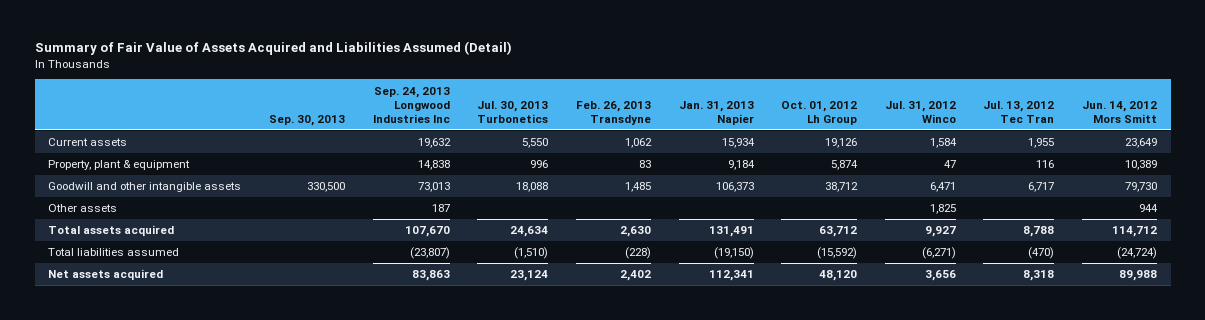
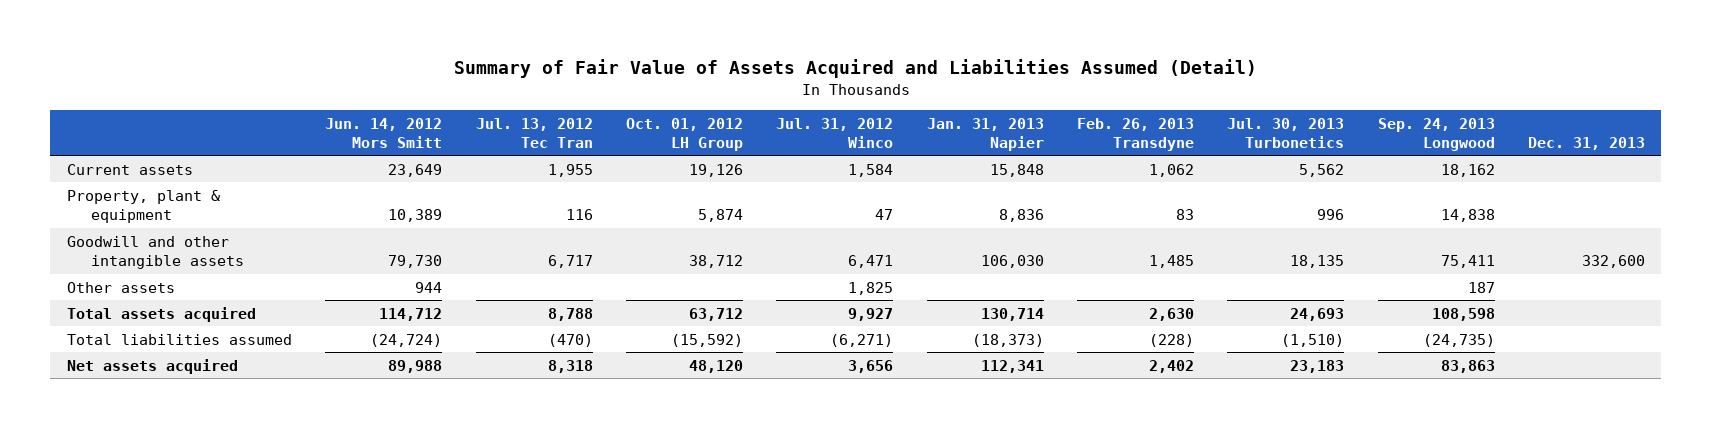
- | Sep. 30, 2013 | Sep. 24, 2013 Longwood Industries Inc | Jul. 30, 2013 Turbonetics | Feb. 26, 2013 Transdyne | Jan. 31, 2013 Napier | Oct. 01, 2012 Lh Group | Jul. 31, 2012 Winco | Jul. 13, 2012 Tec Tran | Jun. 14, 2012 Mors Smitt
+ | Jun. 14, 2012 Mors Smitt | Jul. 13, 2012 Tec Tran | Oct. 01, 2012 LH Group | Jul. 31, 2012 Winco | Jan. 31, 2013 Napier | Feb. 26, 2013 Transdyne | Jul. 30, 2013 Turbonetics | Sep. 24, 2013 Longwood | Dec. 31, 2013
- Current assets | | 19,632 | 5,550 | 1,062 | 15,934 | 19,126 | 1,584 | 1,955 | 23,649
- Property, plant & equipment | | 14,838 | 996 | 83 | 9,184 | 5,874 | 47 | 116 | 10,389
- Goodwill and other intangible assets | 330,500 | 73,013 | 18,088 | 1,485 | 106,373 | 38,712 | 6,471 | 6,717 | 79,730
+ Current assets | 23,649 | 1,955 | 19,126 | 1,584 | 15,848 | 1,062 | 5,562 | 18,162 |
+ Property, plant & equipment | 10,389 | 116 | 5,874 | 47 | 8,836 | 83 | 996 | 14,838 |
+ Goodwill and other intangible assets | 79,730 | 6,717 | 38,712 | 6,471 | 106,030 | 1,485 | 18,135 | 75,411 | 332,600
- Total assets acquired | | 107,670 | 24,634 | 2,630 | 131,491 | 63,712 | 9,927 | 8,788 | 114,712
- Total liabilities assumed | | (23,807) | (1,510) | (228) | (19,150) | (15,592) | (6,271) | (470) | (24,724)
- Net assets acquired | | 83,863 | 23,124 | 2,402 | 112,341 | 48,120 | 3,656 | 8,318 | 89,988
+ Total assets acquired | 114,712 | 8,788 | 63,712 | 9,927 | 130,714 | 2,630 | 24,693 | 108,598 |
+ Total liabilities assumed | (24,724) | (470) | (15,592) | (6,271) | (18,373) | (228) | (1,510) | (24,735) |
+ Net assets acquired | 89,988 | 8,318 | 48,120 | 3,656 | 112,341 | 2,402 | 23,183 | 83,863 |

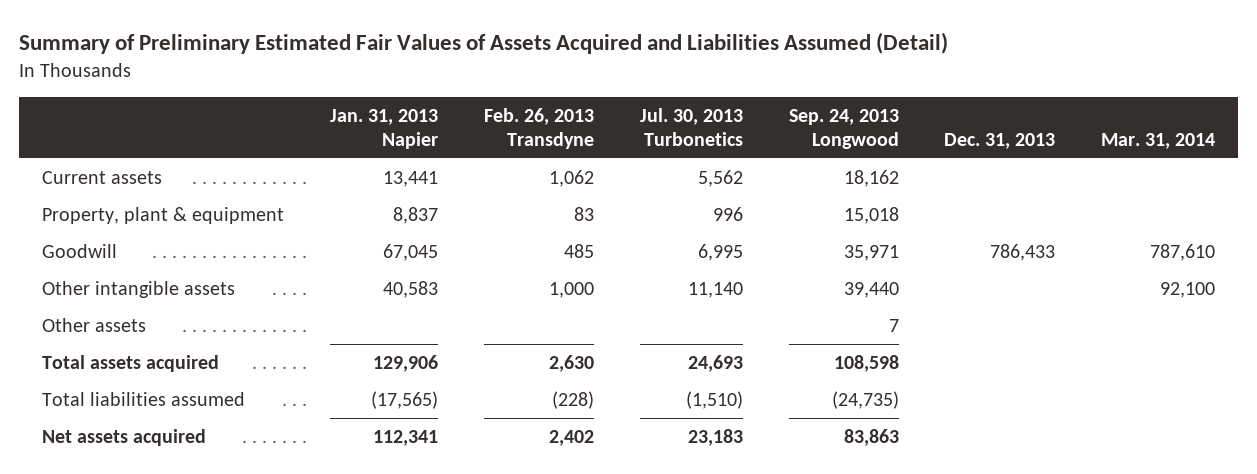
- Summary of Fair Value of Assets Acquired and Liabilities Assumed (Detail)
+ Summary of Preliminary Estimated Fair Values of Assets Acquired and Liabilities Assumed (Detail)
- | Jun. 14, 2012 Mors Smitt | Jul. 13, 2012 Tec Tran | Oct. 01, 2012 LH Group | Jul. 31, 2012 Winco | Jan. 31, 2013 Napier | Feb. 26, 2013 Transdyne | Jul. 30, 2013 Turbonetics | Sep. 24, 2013 Longwood | Dec. 31, 2013
+ | Jan. 31, 2013 Napier | Feb. 26, 2013 Transdyne | Jul. 30, 2013 Turbonetics | Sep. 24, 2013 Longwood | Dec. 31, 2013 | Mar. 31, 2014
- Current assets | 23,649 | 1,955 | 19,126 | 1,584 | 15,848 | 1,062 | 5,562 | 18,162 |
- Property, plant & equipment | 10,389 | 116 | 5,874 | 47 | 8,836 | 83 | 996 | 14,838 |
- Goodwill and other intangible assets | 79,730 | 6,717 | 38,712 | 6,471 | 106,030 | 1,485 | 18,135 | 75,411 | 332,600
- Other assets | 944 | | | 1,825 | | | | 187 |
- Total assets acquired | 114,712 | 8,788 | 63,712 | 9,927 | 130,714 | 2,630 | 24,693 | 108,598 |
- Total liabilities assumed | (24,724) | (470) | (15,592) | (6,271) | (18,373) | (228) | (1,510) | (24,735) |
+ Current assets | 13,441 | 1,062 | 5,562 | 18,162 | |
+ Property, plant & equipment | 8,837 | 83 | 996 | 15,018 | |
+ Goodwill | 67,045 | 485 | 6,995 | 35,971 | 786,433 | 787,610
+ Other intangible assets | 40,583 | 1,000 | 11,140 | 39,440 | | 92,100
+ Other assets | | | | 7 | |
+ Total assets acquired | 129,906 | 2,630 | 24,693 | 108,598 | |
+ Total liabilities assumed | (17,565) | (228) | (1,510) | (24,735) | |

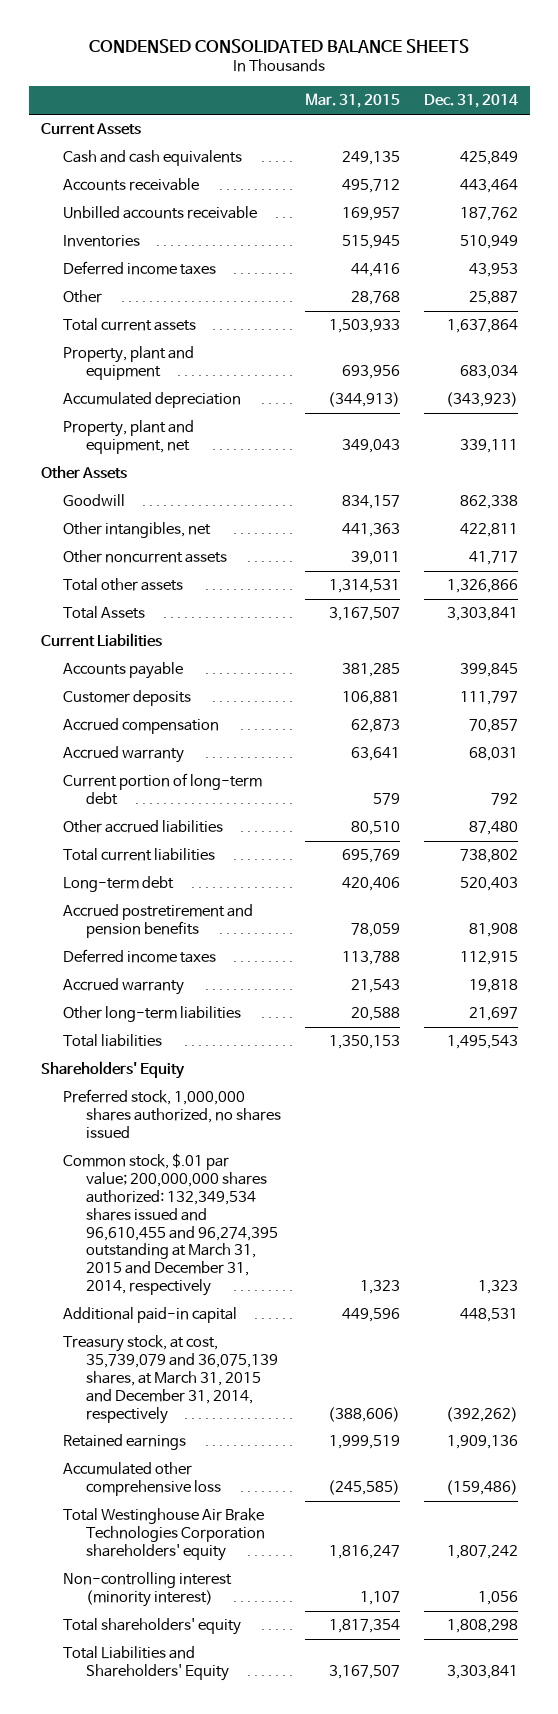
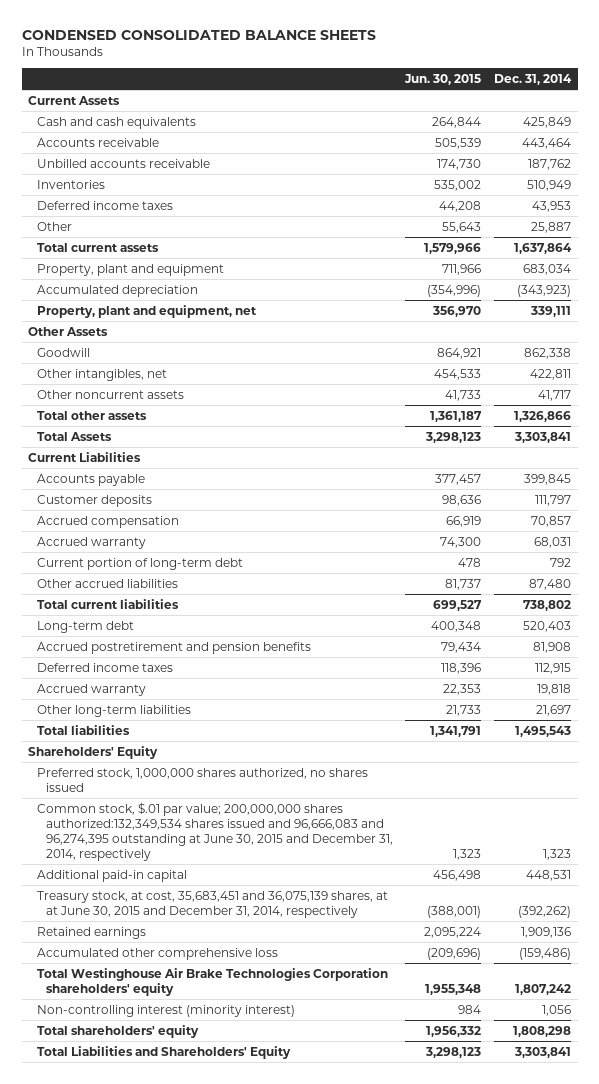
- | Mar. 31, 2015 | Dec. 31, 2014
+ | Jun. 30, 2015 | Dec. 31, 2014
- Common stock, $.01 par value; 200,000,000 shares authorized: 132,349,534 shares issued and 96,610,455 and 96,274,395 outstanding at March 31, 2015 and December 31, 2014, respectively | 1,323 | 1,323
+ Common stock, $.01 par value; 200,000,000 shares authorized:132,349,534 shares issued and 96,666,083 and 96,274,395 outstanding at June 30, 2015 and December 31, 2014, respectively | 1,323 | 1,323
- Treasury stock, at cost, 35,739,079 and 36,075,139 shares, at March 31, 2015 and December 31, 2014, respectively | (388,606) | (392,262)
+ Treasury stock, at cost, 35,683,451 and 36,075,139 shares, at at June 30, 2015 and December 31, 2014, respectively | (388,001) | (392,262)

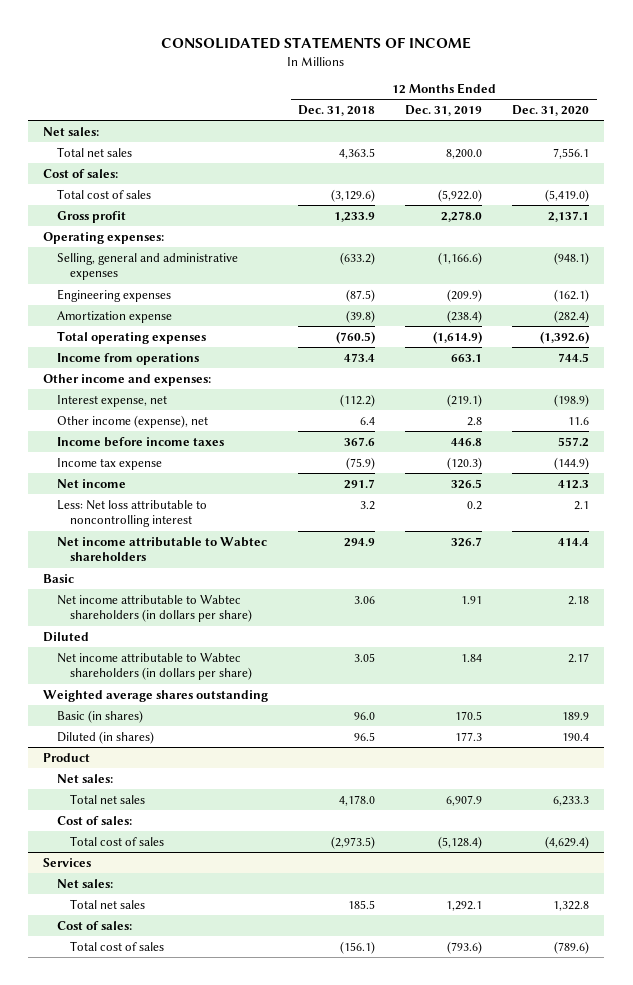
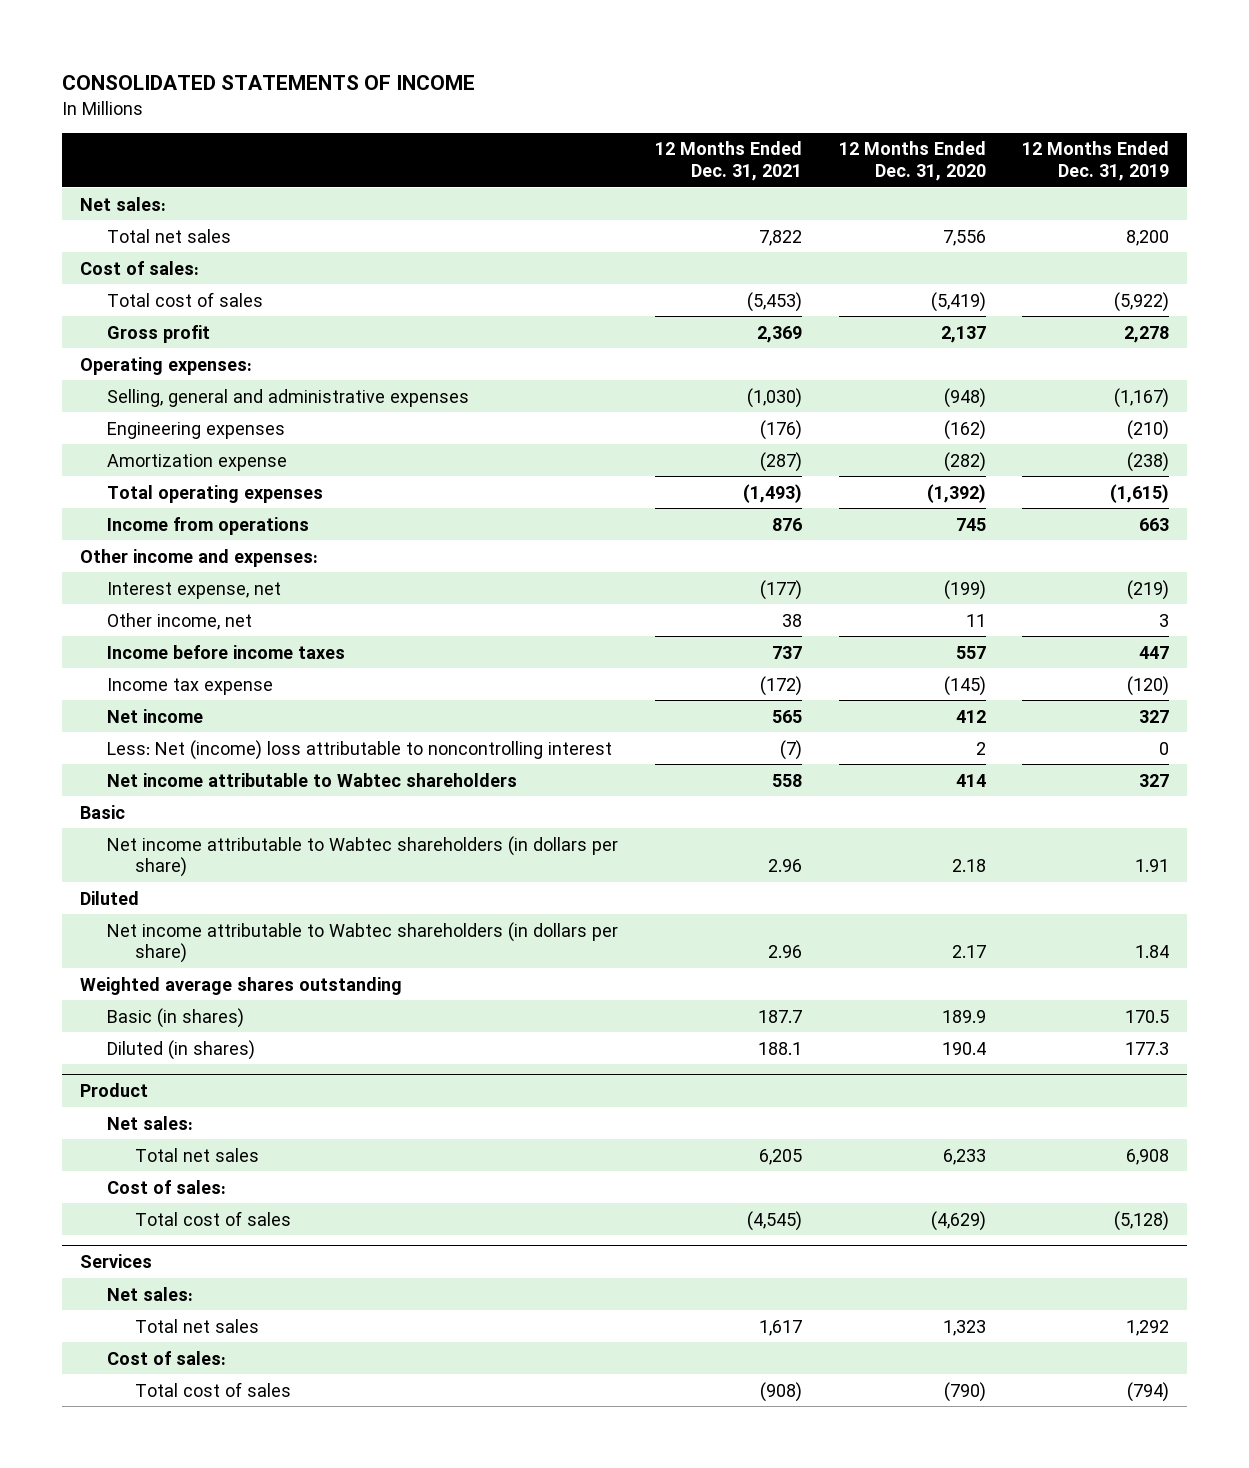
- | 12 Months Ended Dec. 31, 2018 | 12 Months Ended Dec. 31, 2019 | 12 Months Ended Dec. 31, 2020
+ | 12 Months Ended Dec. 31, 2021 | 12 Months Ended Dec. 31, 2020 | 12 Months Ended Dec. 31, 2019
- Total net sales | 4,363.5 | 8,200.0 | 7,556.1
+ Total net sales | 7,822 | 7,556 | 8,200
- Total cost of sales | (3,129.6) | (5,922.0) | (5,419.0)
- Gross profit | 1,233.9 | 2,278.0 | 2,137.1
+ Total cost of sales | (5,453) | (5,419) | (5,922)
+ Gross profit | 2,369 | 2,137 | 2,278
- Selling, general and administrative expenses | (633.2) | (1,166.6) | (948.1)
- Engineering expenses | (87.5) | (209.9) | (162.1)
- Amortization expense | (39.8) | (238.4) | (282.4)
- Total operating expenses | (760.5) | (1,614.9) | (1,392.6)
- Income from operations | 473.4 | 663.1 | 744.5
+ Selling, general and administrative expenses | (1,030) | (948) | (1,167)
+ Engineering expenses | (176) | (162) | (210)
+ Amortization expense | (287) | (282) | (238)
+ Total operating expenses | (1,493) | (1,392) | (1,615)
+ Income from operations | 876 | 745 | 663
- Interest expense, net | (112.2) | (219.1) | (198.9)
- Other income (expense), net | 6.4 | 2.8 | 11.6
- Income before income taxes | 367.6 | 446.8 | 557.2
- Income tax expense | (75.9) | (120.3) | (144.9)
- Net income | 291.7 | 326.5 | 412.3
- Less: Net loss attributable to noncontrolling interest | 3.2 | 0.2 | 2.1
- Net income attributable to Wabtec shareholders | 294.9 | 326.7 | 414.4
+ Interest expense, net | (177) | (199) | (219)
+ Other income, net | 38 | 11 | 3
+ Income before income taxes | 737 | 557 | 447
+ Income tax expense | (172) | (145) | (120)
+ Net income | 565 | 412 | 327
+ Less: Net (income) loss attributable to noncontrolling interest | (7) | 2 | 0
+ Net income attributable to Wabtec shareholders | 558 | 414 | 327
@ Product
- Total net sales | 4,178.0 | 6,907.9 | 6,233.3
+ Total net sales | 6,205 | 6,233 | 6,908
- Total cost of sales | (2,973.5) | (5,128.4) | (4,629.4)
+ Total cost of sales | (4,545) | (4,629) | (5,128)
@ Services
- Total net sales | 185.5 | 1,292.1 | 1,322.8
+ Total net sales | 1,617 | 1,323 | 1,292
- Total cost of sales | (156.1) | (793.6) | (789.6)
+ Total cost of sales | (908) | (790) | (794)

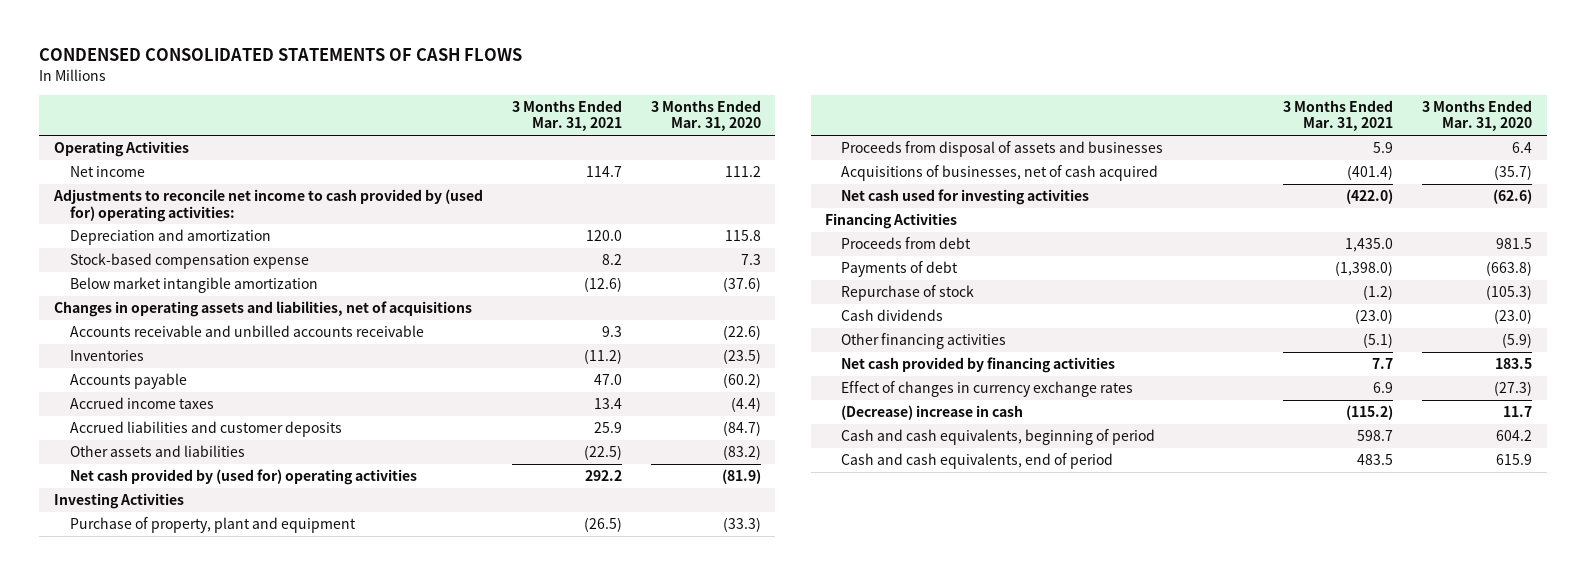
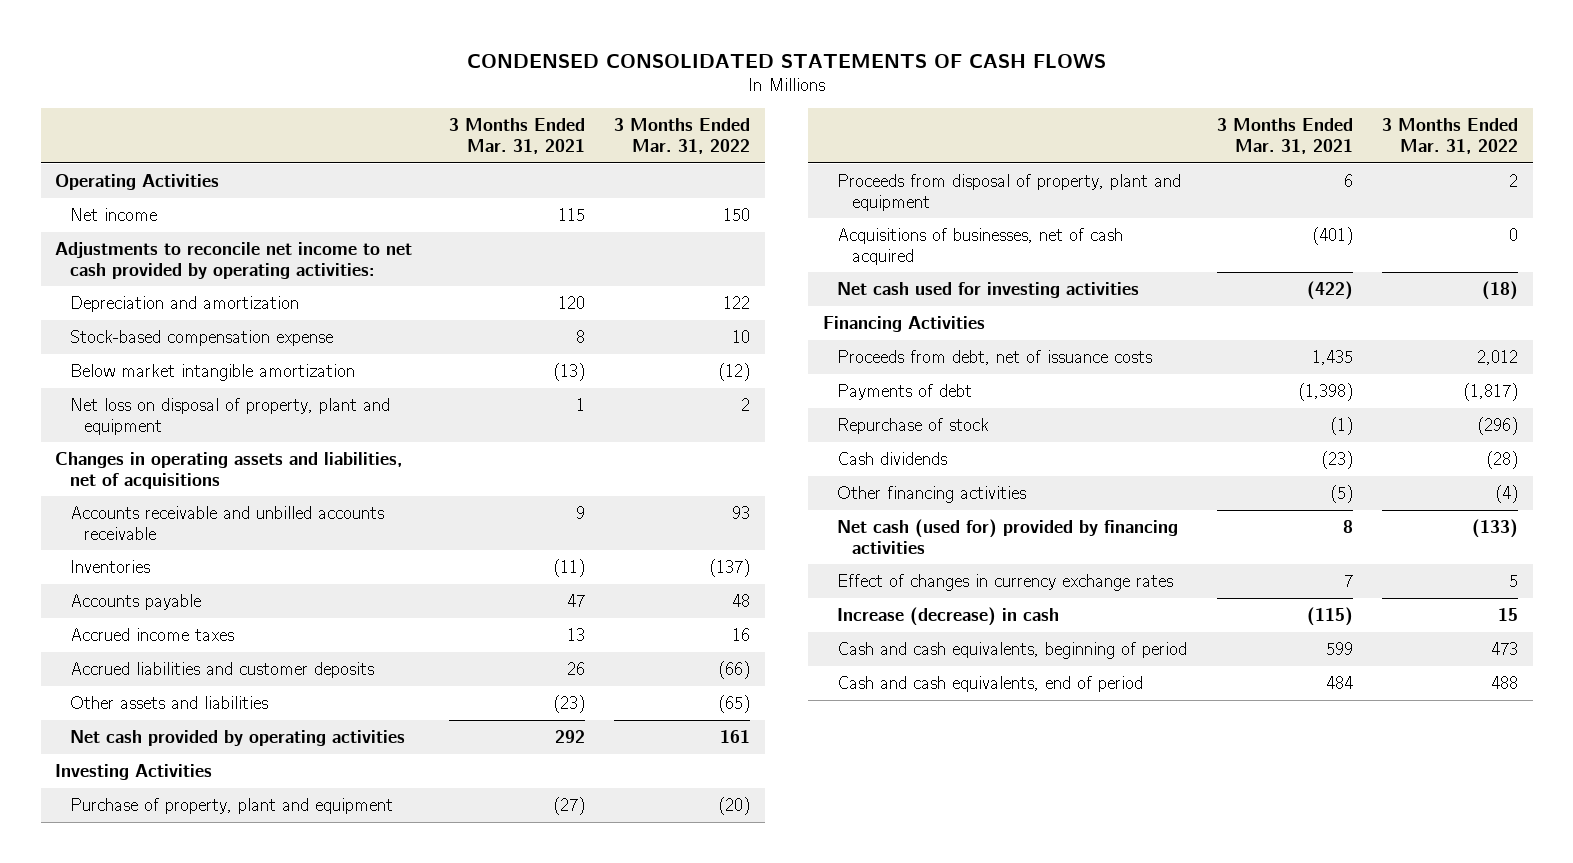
- | 3 Months Ended Mar. 31, 2021 | 3 Months Ended Mar. 31, 2020
+ | 3 Months Ended Mar. 31, 2021 | 3 Months Ended Mar. 31, 2022
- Net income | 114.7 | 111.2
- Adjustments to reconcile net income to cash provided by (used for) operating activities:
- Depreciation and amortization | 120.0 | 115.8
- Stock-based compensation expense | 8.2 | 7.3
- Below market intangible amortization | (12.6) | (37.6)
+ Net income | 115 | 150
+ Adjustments to reconcile net income to net cash provided by operating activities:
+ Depreciation and amortization | 120 | 122
+ Stock-based compensation expense | 8 | 10
+ Below market intangible amortization | (13) | (12)
+ Net loss on disposal of property, plant and equipment | 1 | 2
- Accounts receivable and unbilled accounts receivable | 9.3 | (22.6)
- Inventories | (11.2) | (23.5)
- Accounts payable | 47.0 | (60.2)
- Accrued income taxes | 13.4 | (4.4)
- Accrued liabilities and customer deposits | 25.9 | (84.7)
- Other assets and liabilities | (22.5) | (83.2)
- Net cash provided by (used for) operating activities | 292.2 | (81.9)
+ Accounts receivable and unbilled accounts receivable | 9 | 93
+ Inventories | (11) | (137)
+ Accounts payable | 47 | 48
+ Accrued income taxes | 13 | 16
+ Accrued liabilities and customer deposits | 26 | (66)
+ Other assets and liabilities | (23) | (65)
+ Net cash provided by operating activities | 292 | 161
- Purchase of property, plant and equipment | (26.5) | (33.3)
- Proceeds from disposal of assets and businesses | 5.9 | 6.4
- Acquisitions of businesses, net of cash acquired | (401.4) | (35.7)
- Net cash used for investing activities | (422.0) | (62.6)
+ Purchase of property, plant and equipment | (27) | (20)
+ Proceeds from disposal of property, plant and equipment | 6 | 2
+ Acquisitions of businesses, net of cash acquired | (401) | 0
+ Net cash used for investing activities | (422) | (18)
- Proceeds from debt | 1,435.0 | 981.5
- Payments of debt | (1,398.0) | (663.8)
- Repurchase of stock | (1.2) | (105.3)
- Cash dividends | (23.0) | (23.0)
- Other financing activities | (5.1) | (5.9)
- Net cash provided by financing activities | 7.7 | 183.5
- Effect of changes in currency exchange rates | 6.9 | (27.3)
- (Decrease) increase in cash | (115.2) | 11.7
- Cash and cash equivalents, beginning of period | 598.7 | 604.2
- Cash and cash equivalents, end of period | 483.5 | 615.9
+ Proceeds from debt, net of issuance costs | 1,435 | 2,012
+ Payments of debt | (1,398) | (1,817)
+ Repurchase of stock | (1) | (296)
+ Cash dividends | (23) | (28)
+ Other financing activities | (5) | (4)
+ Net cash (used for) provided by financing activities | 8 | (133)
+ Effect of changes in currency exchange rates | 7 | 5
+ Increase (decrease) in cash | (115) | 15
+ Cash and cash equivalents, beginning of period | 599 | 473
+ Cash and cash equivalents, end of period | 484 | 488

